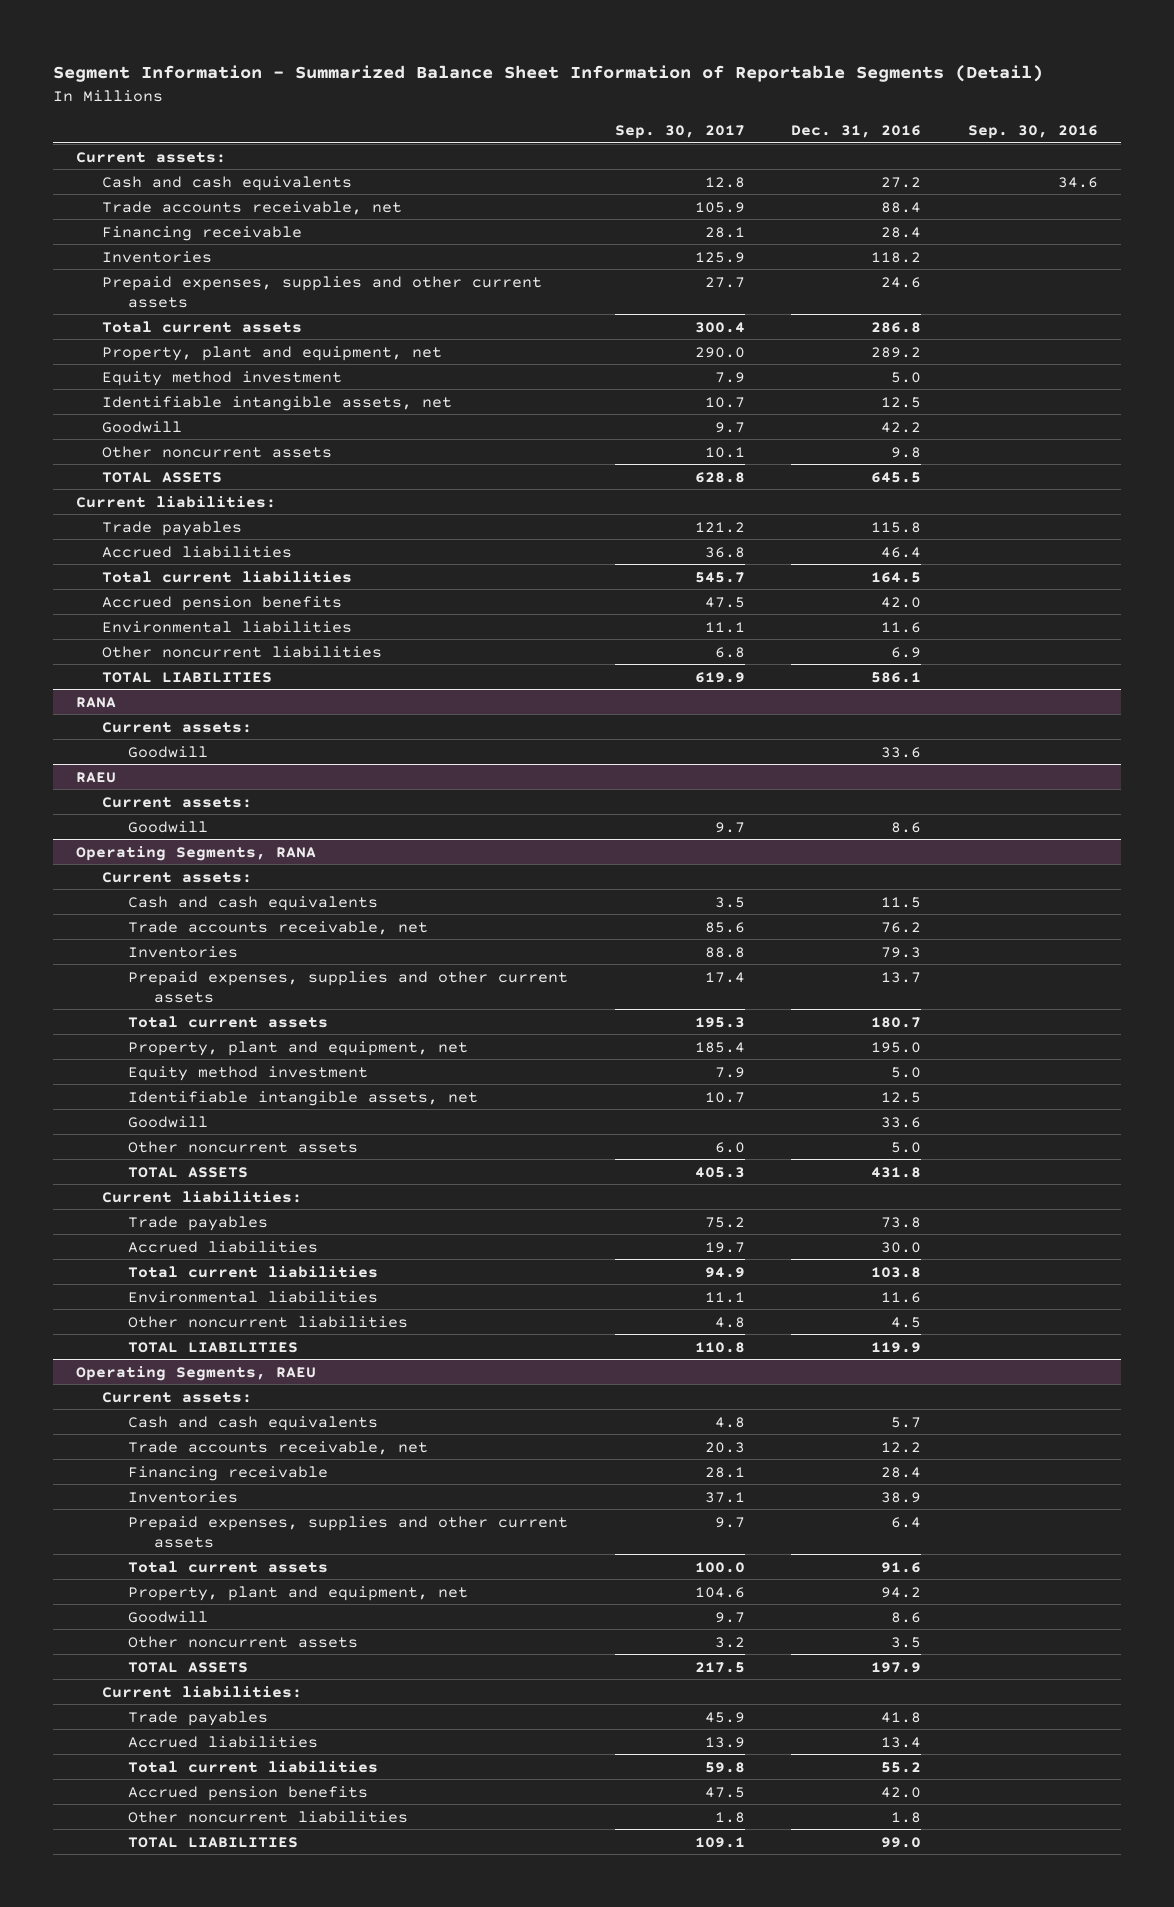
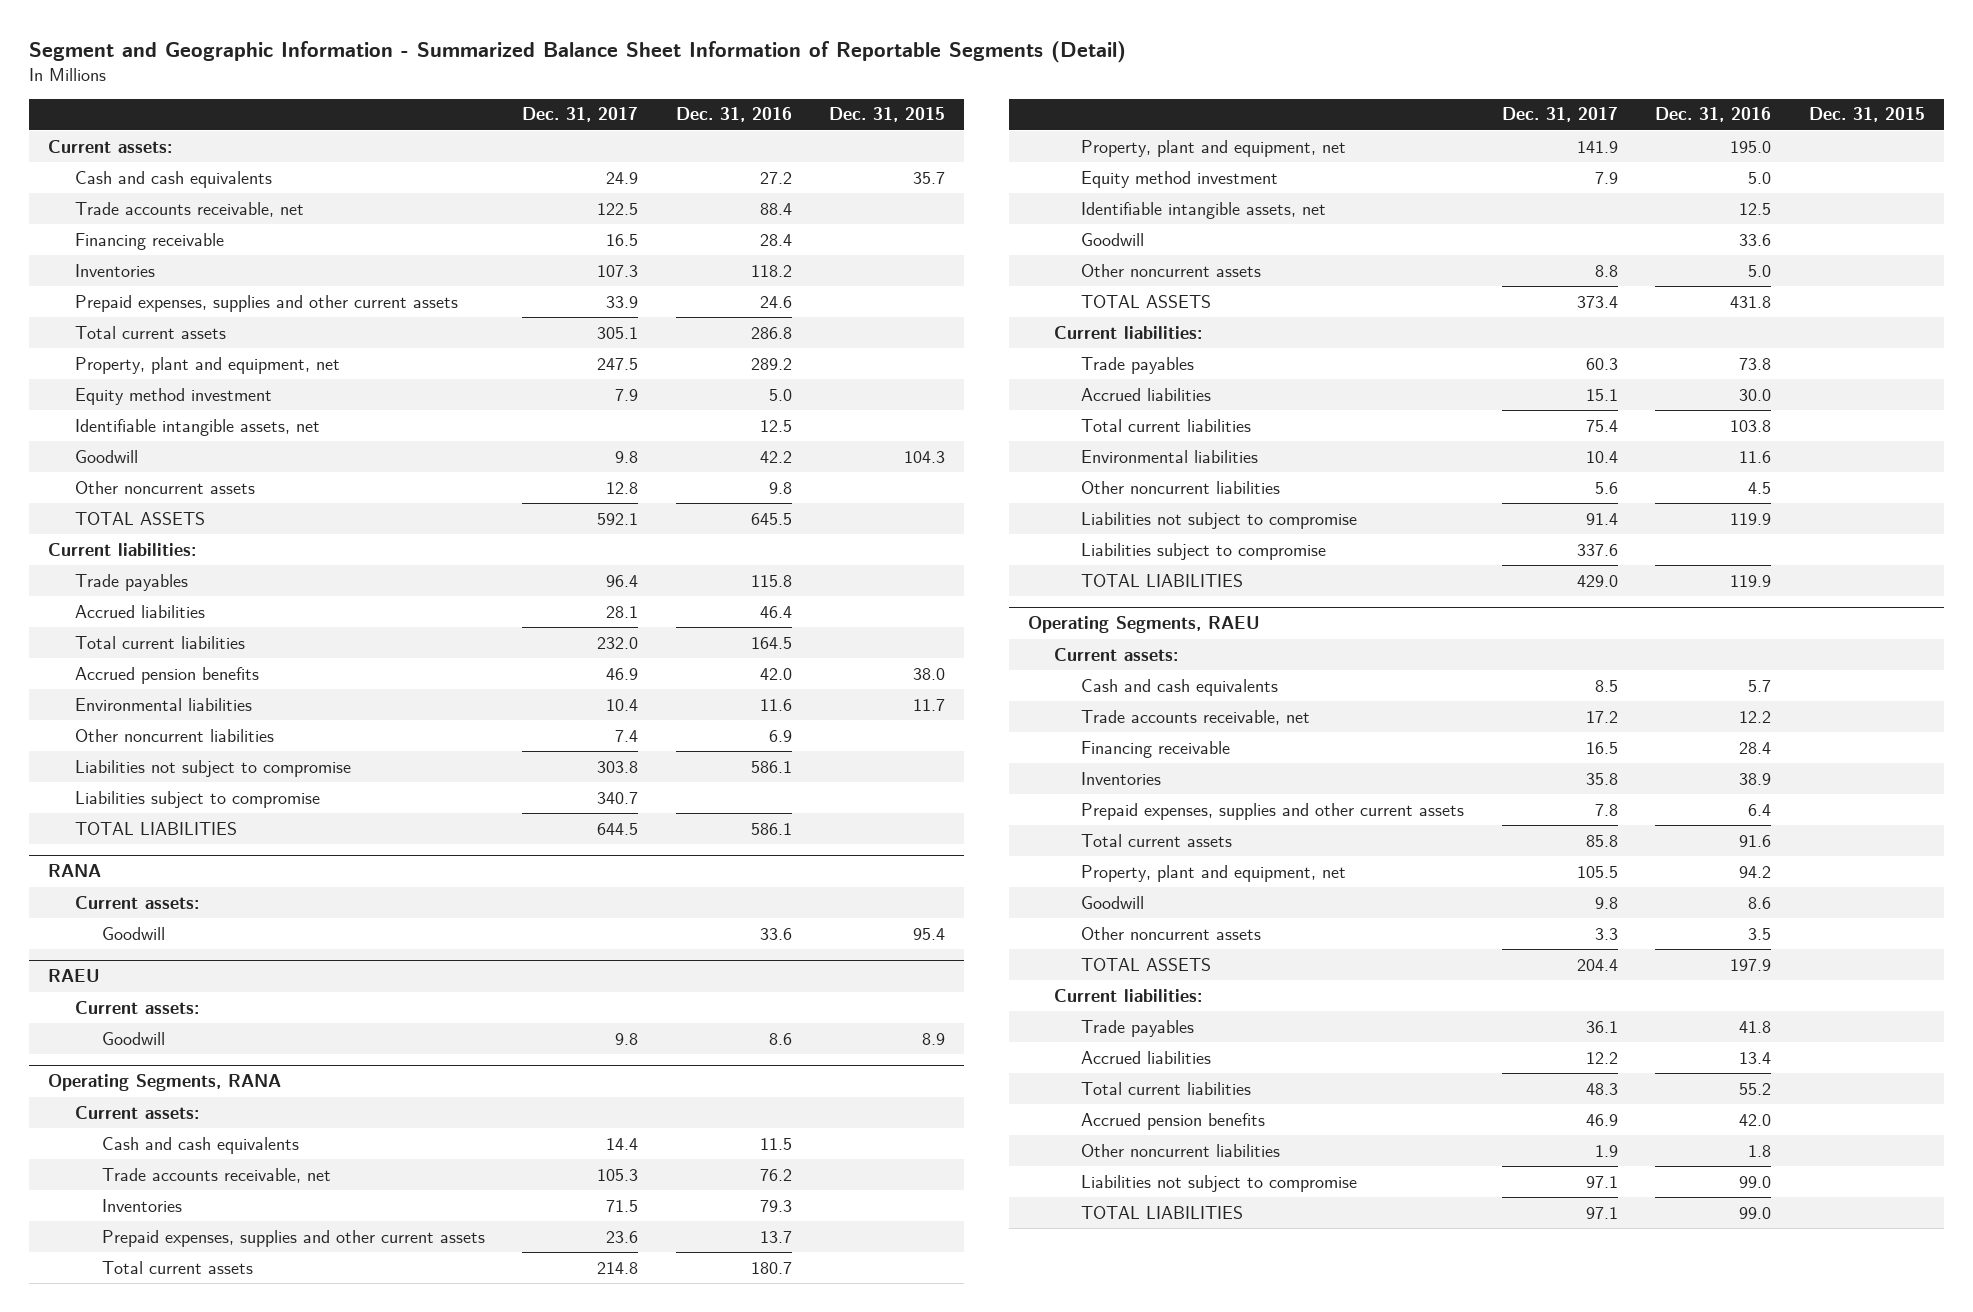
- Segment Information - Summarized Balance Sheet Information of Reportable Segments (Detail)
+ Segment and Geographic Information - Summarized Balance Sheet Information of Reportable Segments (Detail)
- | Sep. 30, 2017 | Dec. 31, 2016 | Sep. 30, 2016
+ | Dec. 31, 2017 | Dec. 31, 2016 | Dec. 31, 2015
+ Liabilities not subject to compromise | 303.8 | 586.1 |
+ Liabilities subject to compromise | 340.7 | |
@ Operating Segments, RANA
+ Liabilities not subject to compromise | 91.4 | 119.9 |
+ Liabilities subject to compromise | 337.6 | |
@ Operating Segments, RAEU
+ Liabilities not subject to compromise | 97.1 | 99.0 |

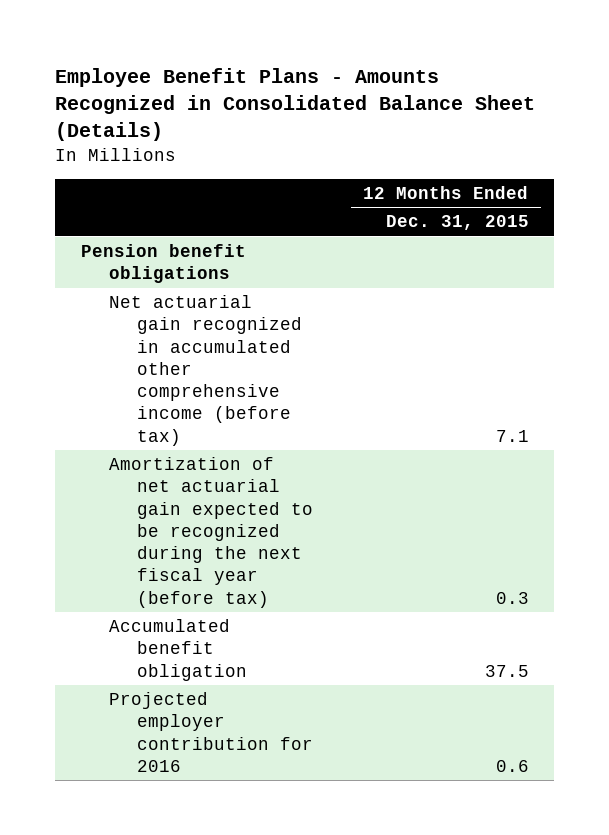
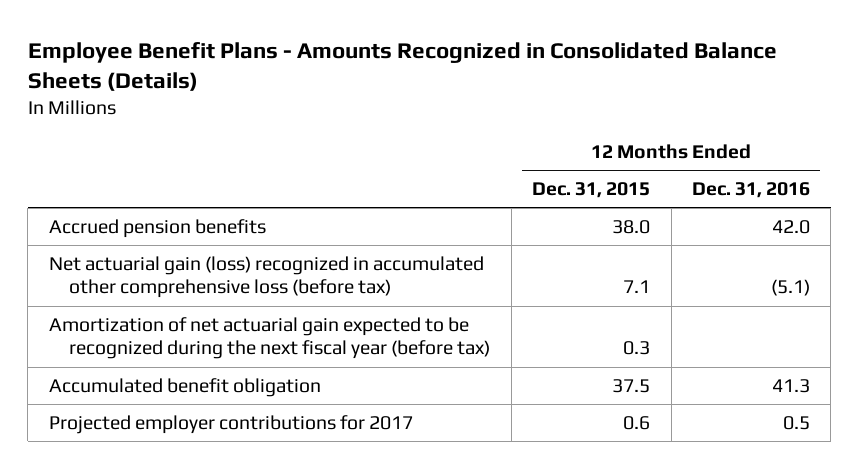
- Employee Benefit Plans - Amounts Recognized in Consolidated Balance Sheet (Details)
+ Employee Benefit Plans - Amounts Recognized in Consolidated Balance Sheets (Details)
- | 12 Months Ended Dec. 31, 2015
+ | 12 Months Ended Dec. 31, 2015 | 12 Months Ended Dec. 31, 2016
- Pension benefit obligations
- Net actuarial gain recognized in accumulated other comprehensive income (before tax) | 7.1
+ Accrued pension benefits | 38.0 | 42.0
+ Net actuarial gain (loss) recognized in accumulated other comprehensive loss (before tax) | 7.1 | (5.1)
- Projected employer contribution for 2016 | 0.6
+ Projected employer contributions for 2017 | 0.6 | 0.5

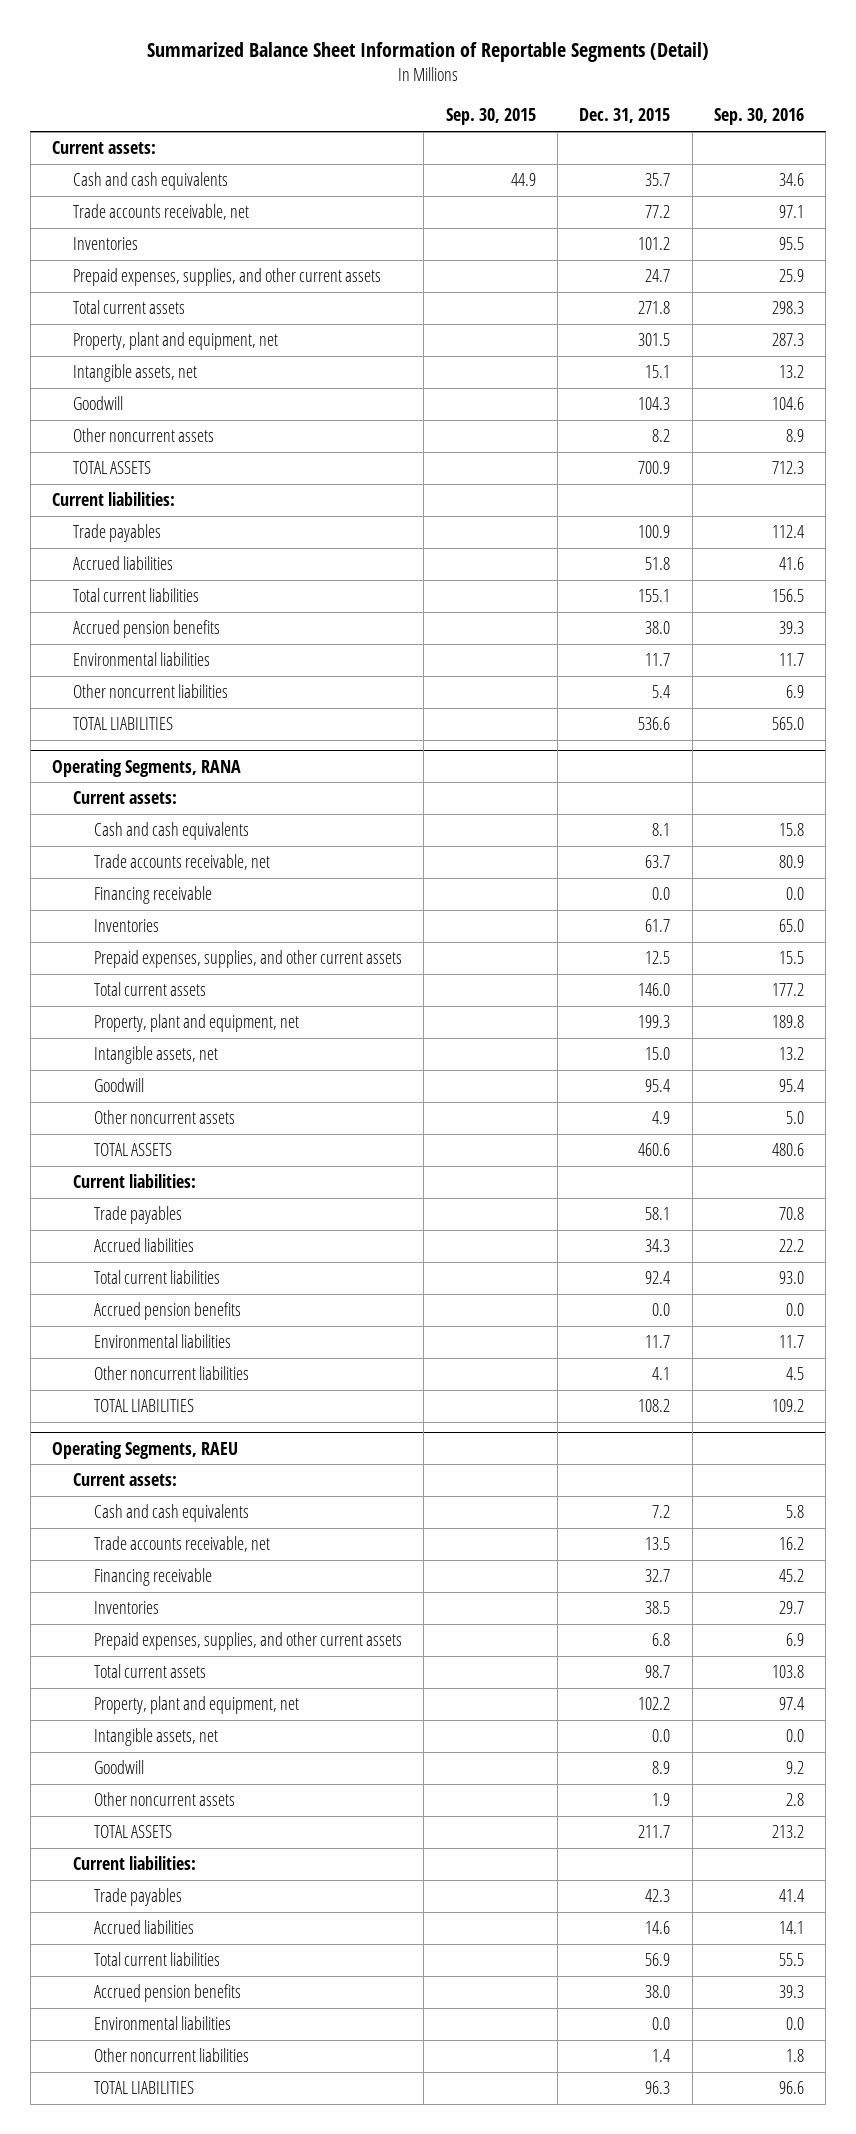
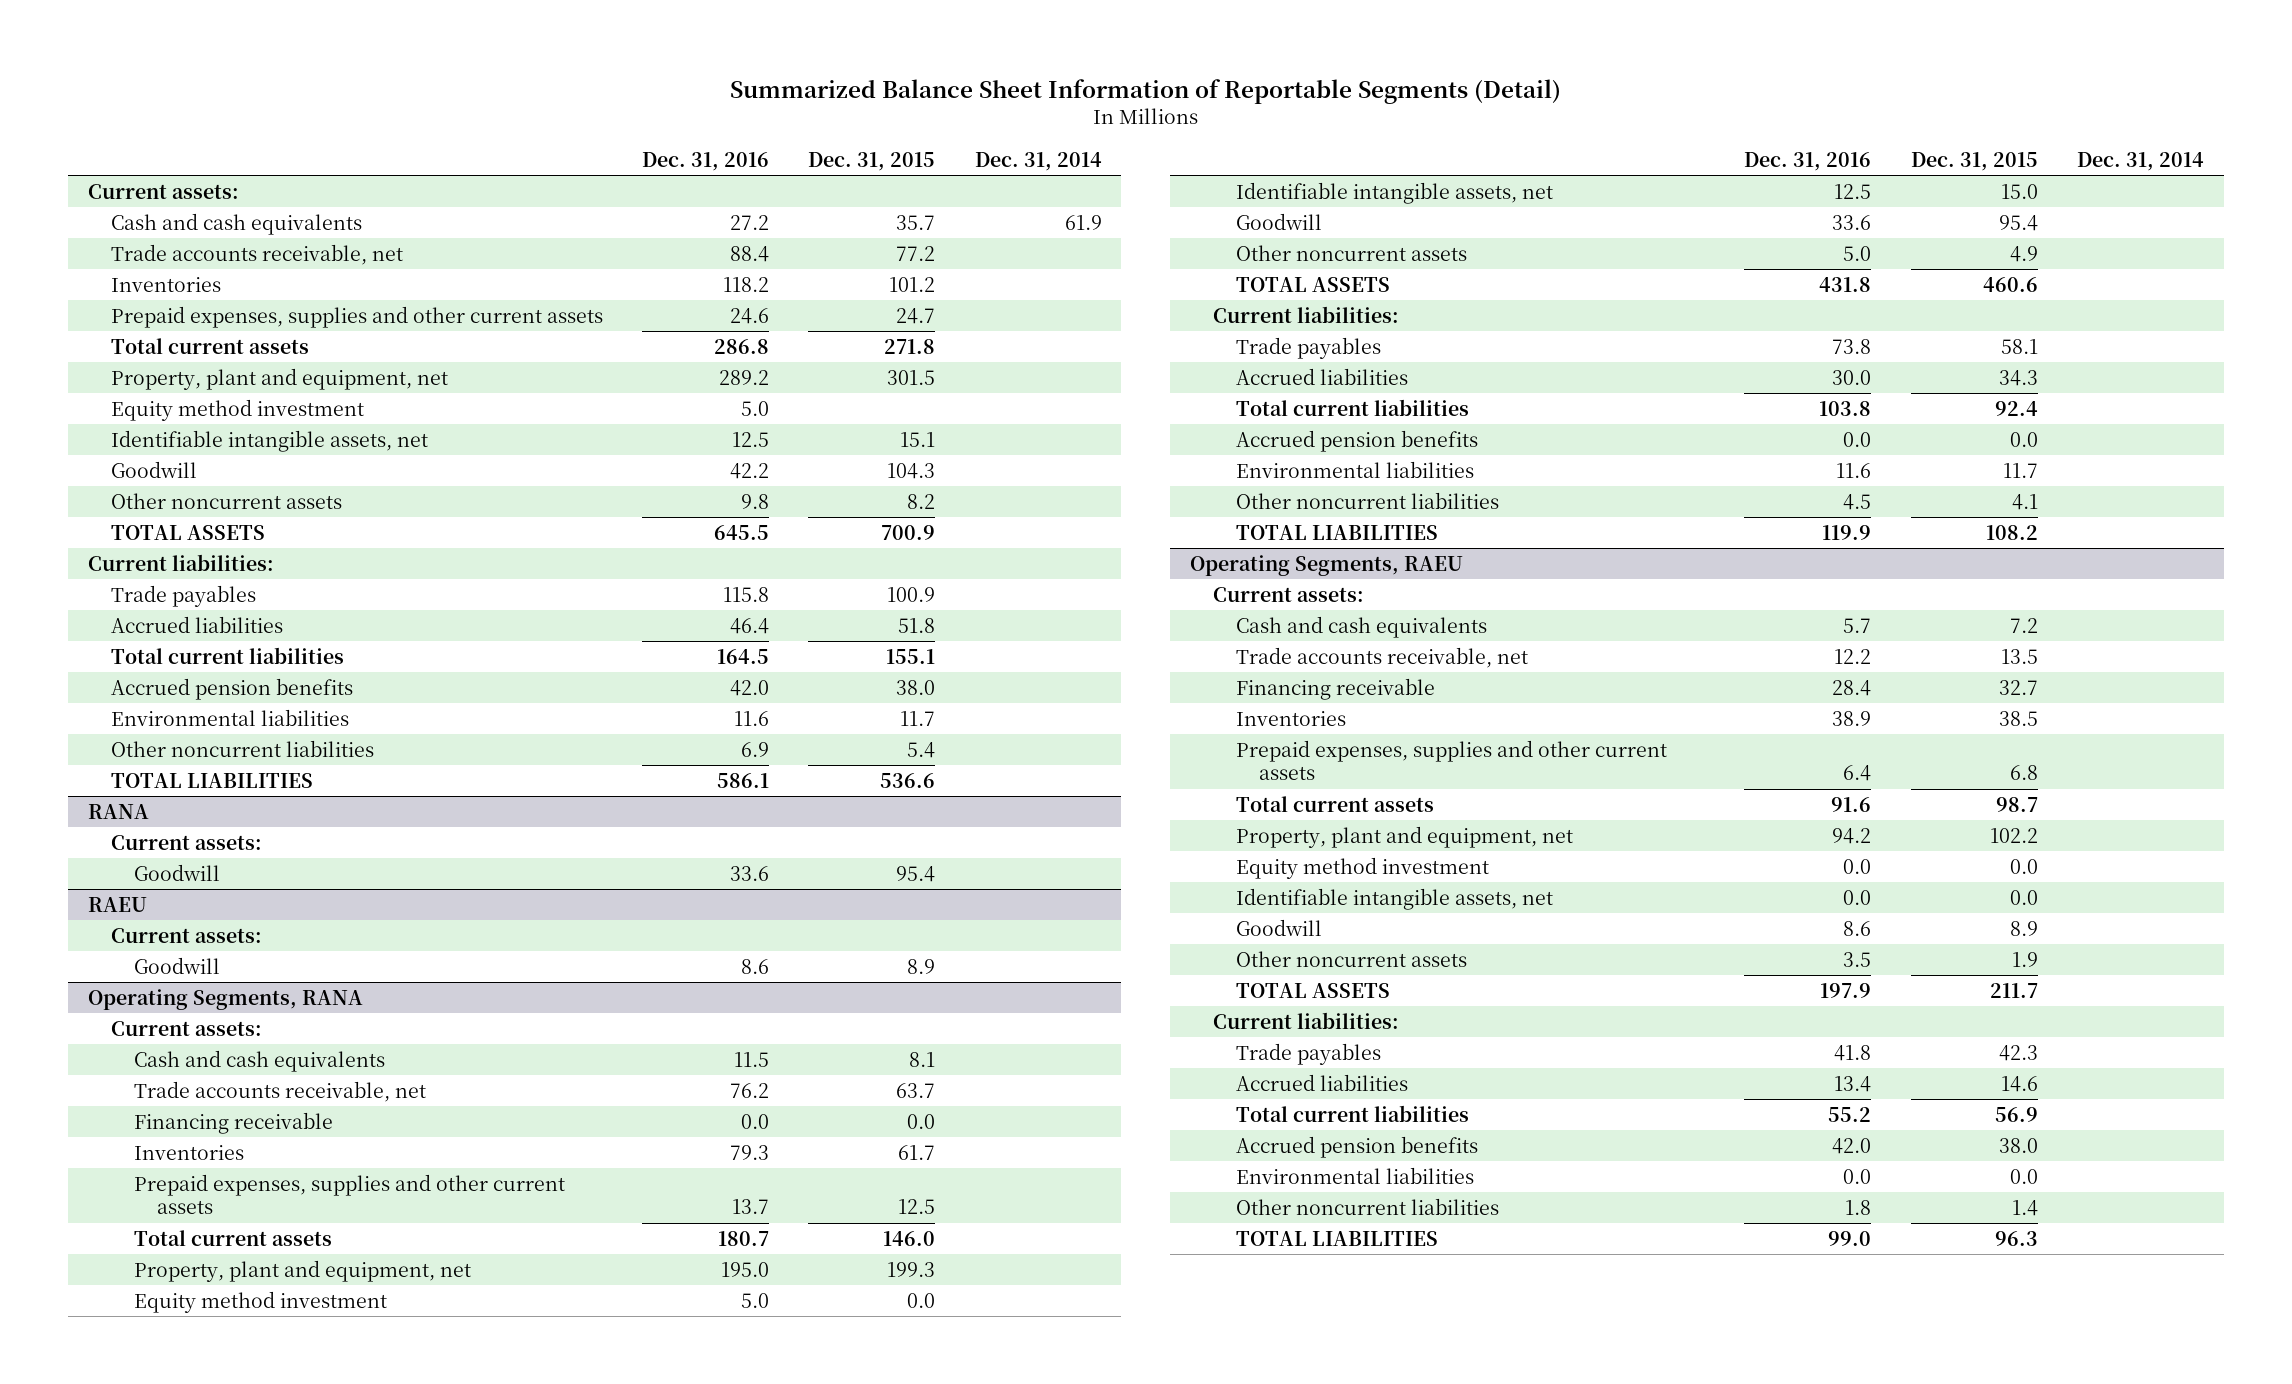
- | Sep. 30, 2015 | Dec. 31, 2015 | Sep. 30, 2016
+ | Dec. 31, 2016 | Dec. 31, 2015 | Dec. 31, 2014
- Prepaid expenses, supplies, and other current assets | | 24.7 | 25.9
+ Prepaid expenses, supplies and other current assets | 24.6 | 24.7 |
- Intangible assets, net | | 15.1 | 13.2
+ Equity method investment | 5.0 | |
+ Identifiable intangible assets, net | 12.5 | 15.1 |
+ RANA
+ Current assets:
+ Goodwill | 33.6 | 95.4 |
+ RAEU
+ Current assets:
+ Goodwill | 8.6 | 8.9 |
@ Operating Segments, RANA
- Prepaid expenses, supplies, and other current assets | | 12.5 | 15.5
+ Prepaid expenses, supplies and other current assets | 13.7 | 12.5 |
- Intangible assets, net | | 15.0 | 13.2
+ Equity method investment | 5.0 | 0.0 |
+ Identifiable intangible assets, net | 12.5 | 15.0 |
@ Operating Segments, RAEU
- Prepaid expenses, supplies, and other current assets | | 6.8 | 6.9
+ Prepaid expenses, supplies and other current assets | 6.4 | 6.8 |
- Intangible assets, net | | 0.0 | 0.0
+ Equity method investment | 0.0 | 0.0 |
+ Identifiable intangible assets, net | 0.0 | 0.0 |

